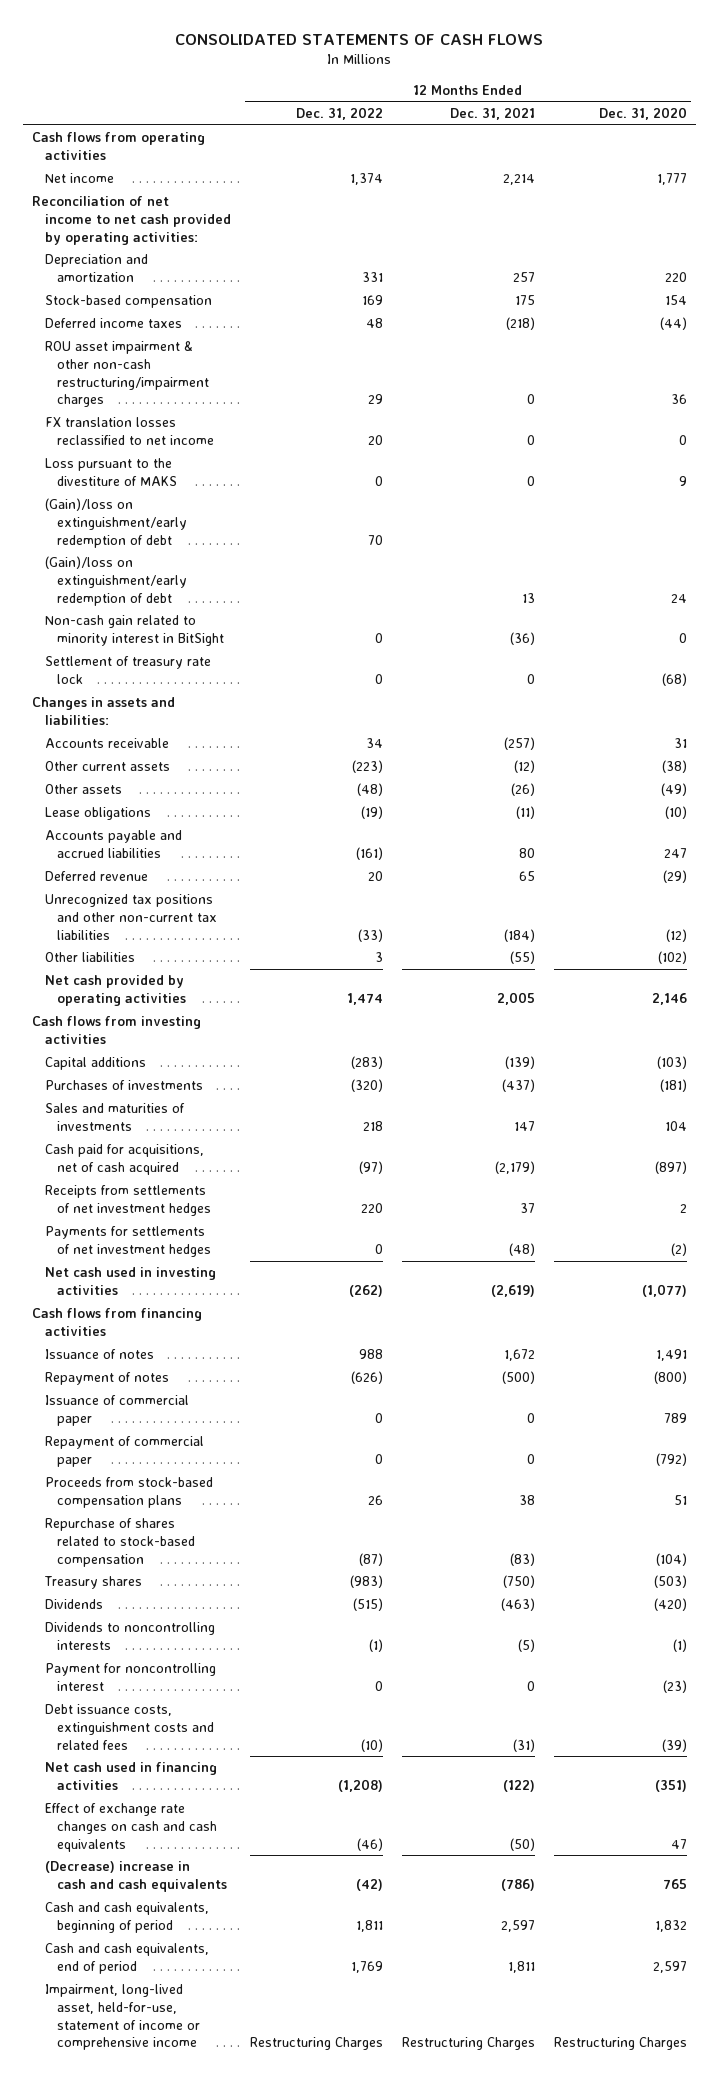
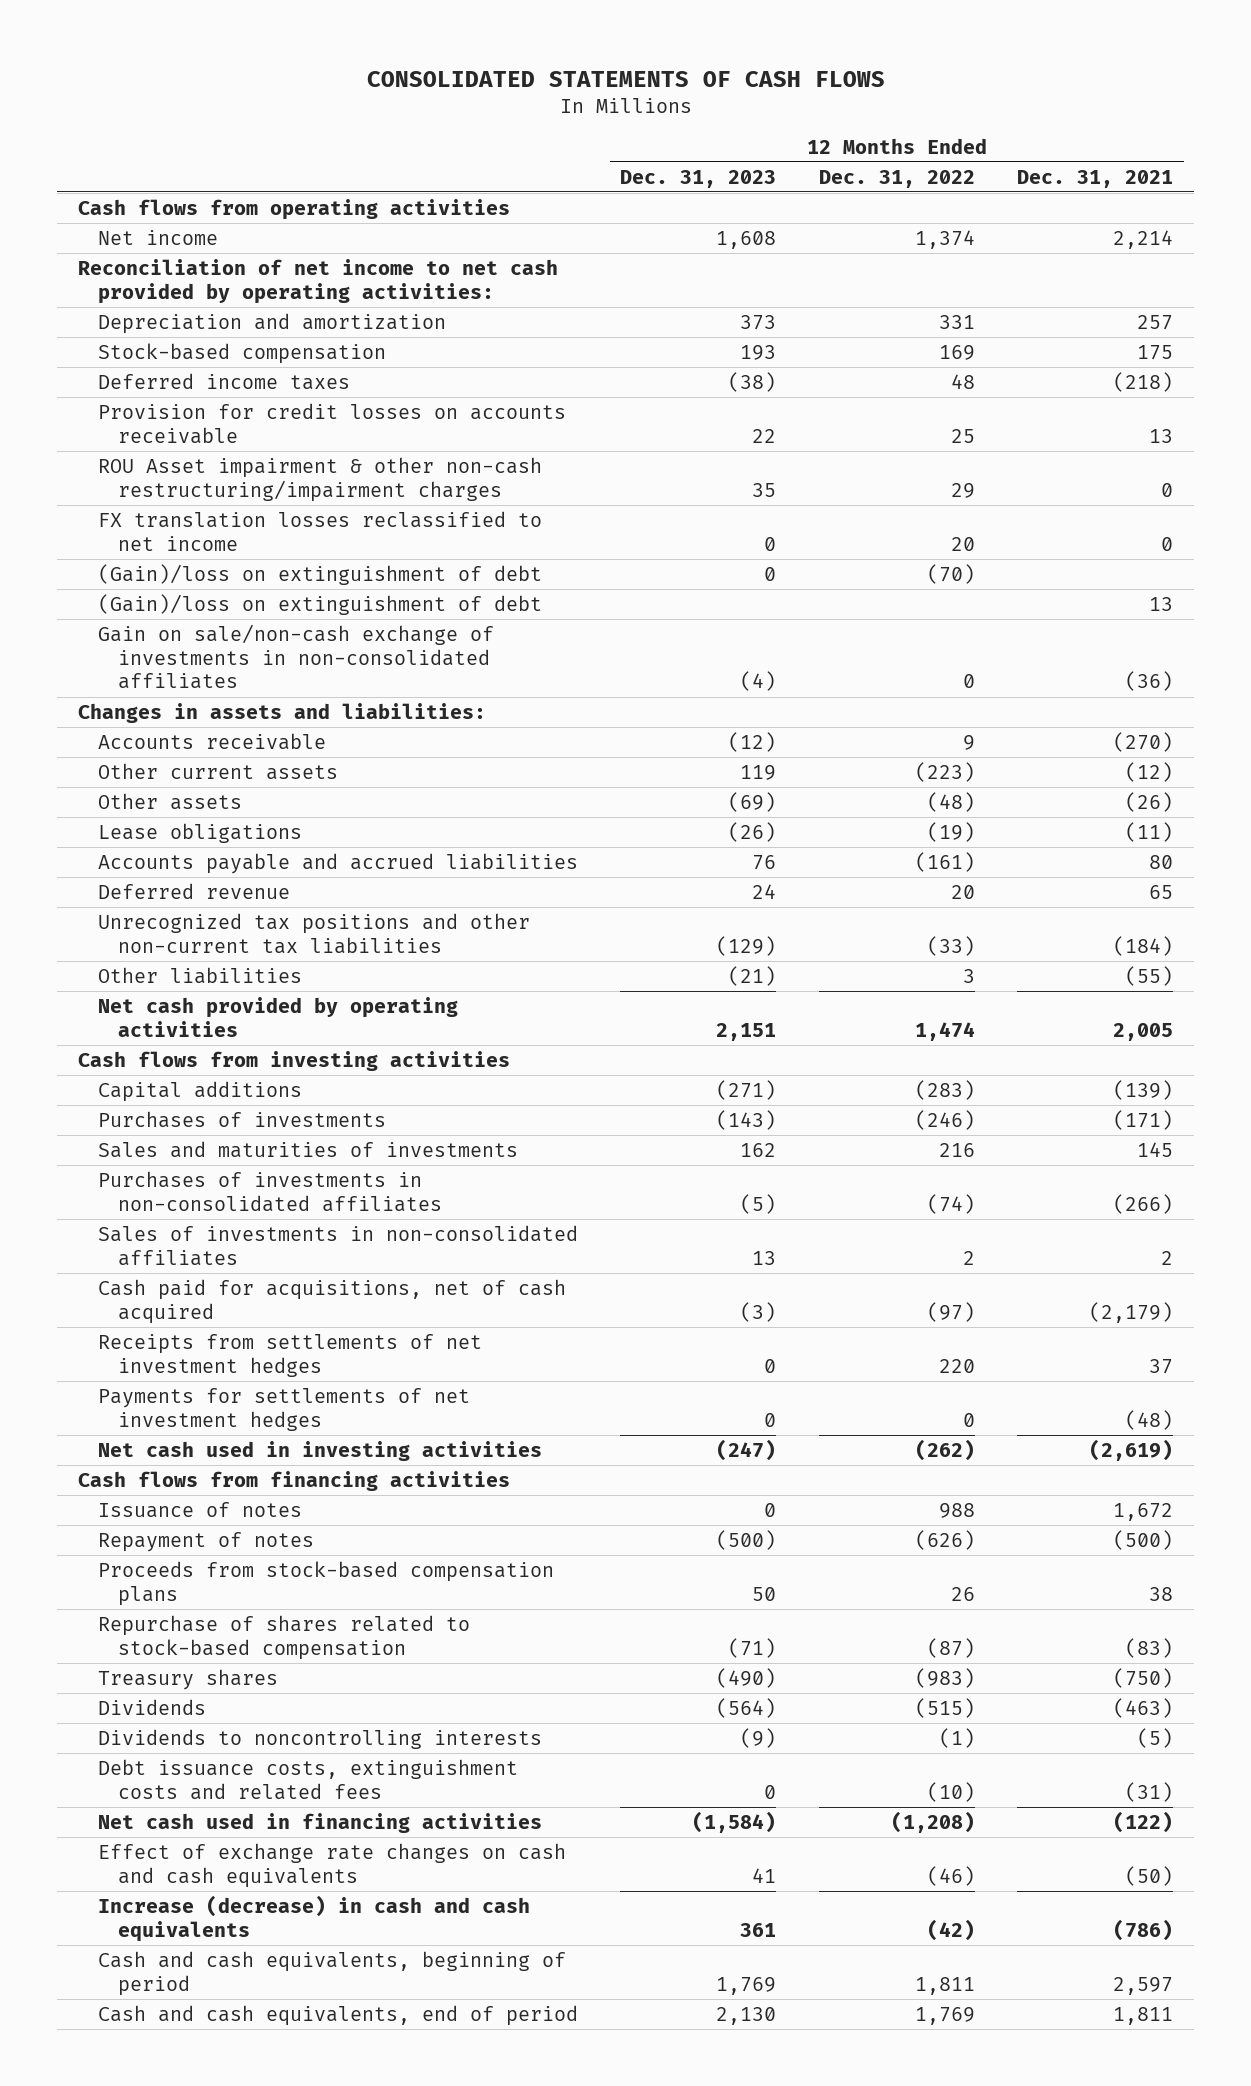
- | 12 Months Ended Dec. 31, 2022 | 12 Months Ended Dec. 31, 2021 | 12 Months Ended Dec. 31, 2020
+ | 12 Months Ended Dec. 31, 2023 | 12 Months Ended Dec. 31, 2022 | 12 Months Ended Dec. 31, 2021
- ROU asset impairment & other non-cash restructuring/impairment charges | 29 | 0 | 36
+ Provision for credit losses on accounts receivable | 22 | 25 | 13
+ ROU Asset impairment & other non-cash restructuring/impairment charges | 35 | 29 | 0
- Loss pursuant to the divestiture of MAKS | 0 | 0 | 9
- (Gain)/loss on extinguishment/early redemption of debt | 70 | |
- (Gain)/loss on extinguishment/early redemption of debt | | 13 | 24
- Non-cash gain related to minority interest in BitSight | 0 | (36) | 0
- Settlement of treasury rate lock | 0 | 0 | (68)
+ (Gain)/loss on extinguishment of debt | 0 | (70) |
+ (Gain)/loss on extinguishment of debt | | | 13
+ Gain on sale/non-cash exchange of investments in non-consolidated affiliates | (4) | 0 | (36)
- Accounts receivable | 34 | (257) | 31
+ Accounts receivable | (12) | 9 | (270)
- Purchases of investments | (320) | (437) | (181)
- Sales and maturities of investments | 218 | 147 | 104
+ Purchases of investments | (143) | (246) | (171)
+ Sales and maturities of investments | 162 | 216 | 145
+ Purchases of investments in non-consolidated affiliates | (5) | (74) | (266)
+ Sales of investments in non-consolidated affiliates | 13 | 2 | 2
- Issuance of commercial paper | 0 | 0 | 789
- Repayment of commercial paper | 0 | 0 | (792)
- Payment for noncontrolling interest | 0 | 0 | (23)
- (Decrease) increase in cash and cash equivalents | (42) | (786) | 765
+ Increase (decrease) in cash and cash equivalents | 361 | (42) | (786)
- Impairment, long-lived asset, held-for-use, statement of income or comprehensive income | Restructuring Charges | Restructuring Charges | Restructuring Charges

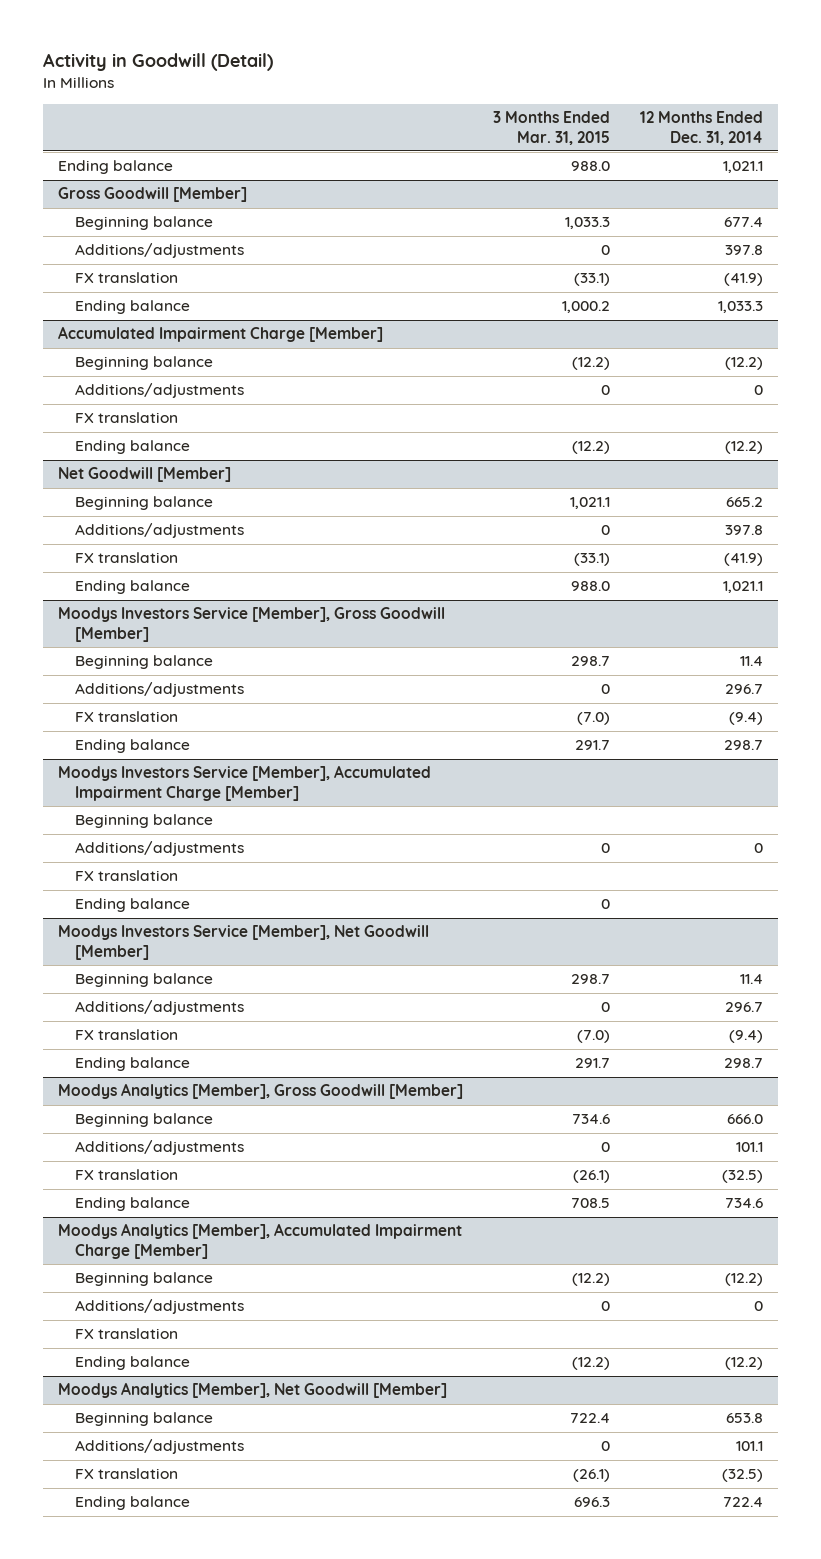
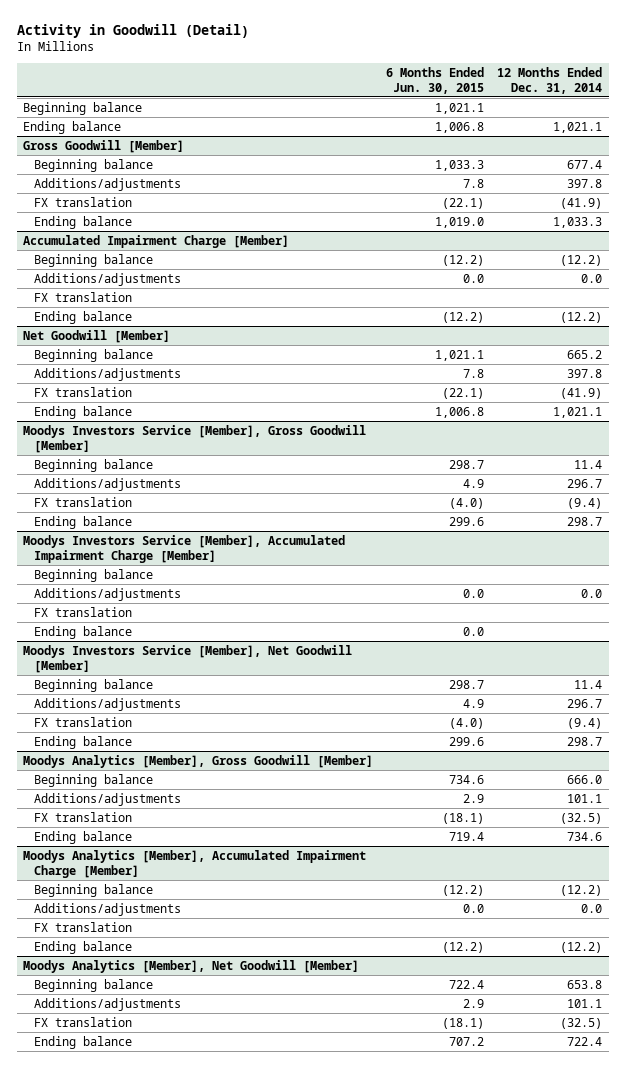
- | 3 Months Ended Mar. 31, 2015 | 12 Months Ended Dec. 31, 2014
+ | 6 Months Ended Jun. 30, 2015 | 12 Months Ended Dec. 31, 2014
+ Beginning balance | 1,021.1 |
@ Accumulated Impairment Charge [Member]
- Additions/adjustments | 0 | 0
+ Additions/adjustments | 0.0 | 0.0
@ Moodys Investors Service [Member], Accumulated Impairment Charge [Member]
- Additions/adjustments | 0 | 0
+ Additions/adjustments | 0.0 | 0.0
@ Moodys Analytics [Member], Accumulated Impairment Charge [Member]
- Additions/adjustments | 0 | 0
+ Additions/adjustments | 0.0 | 0.0

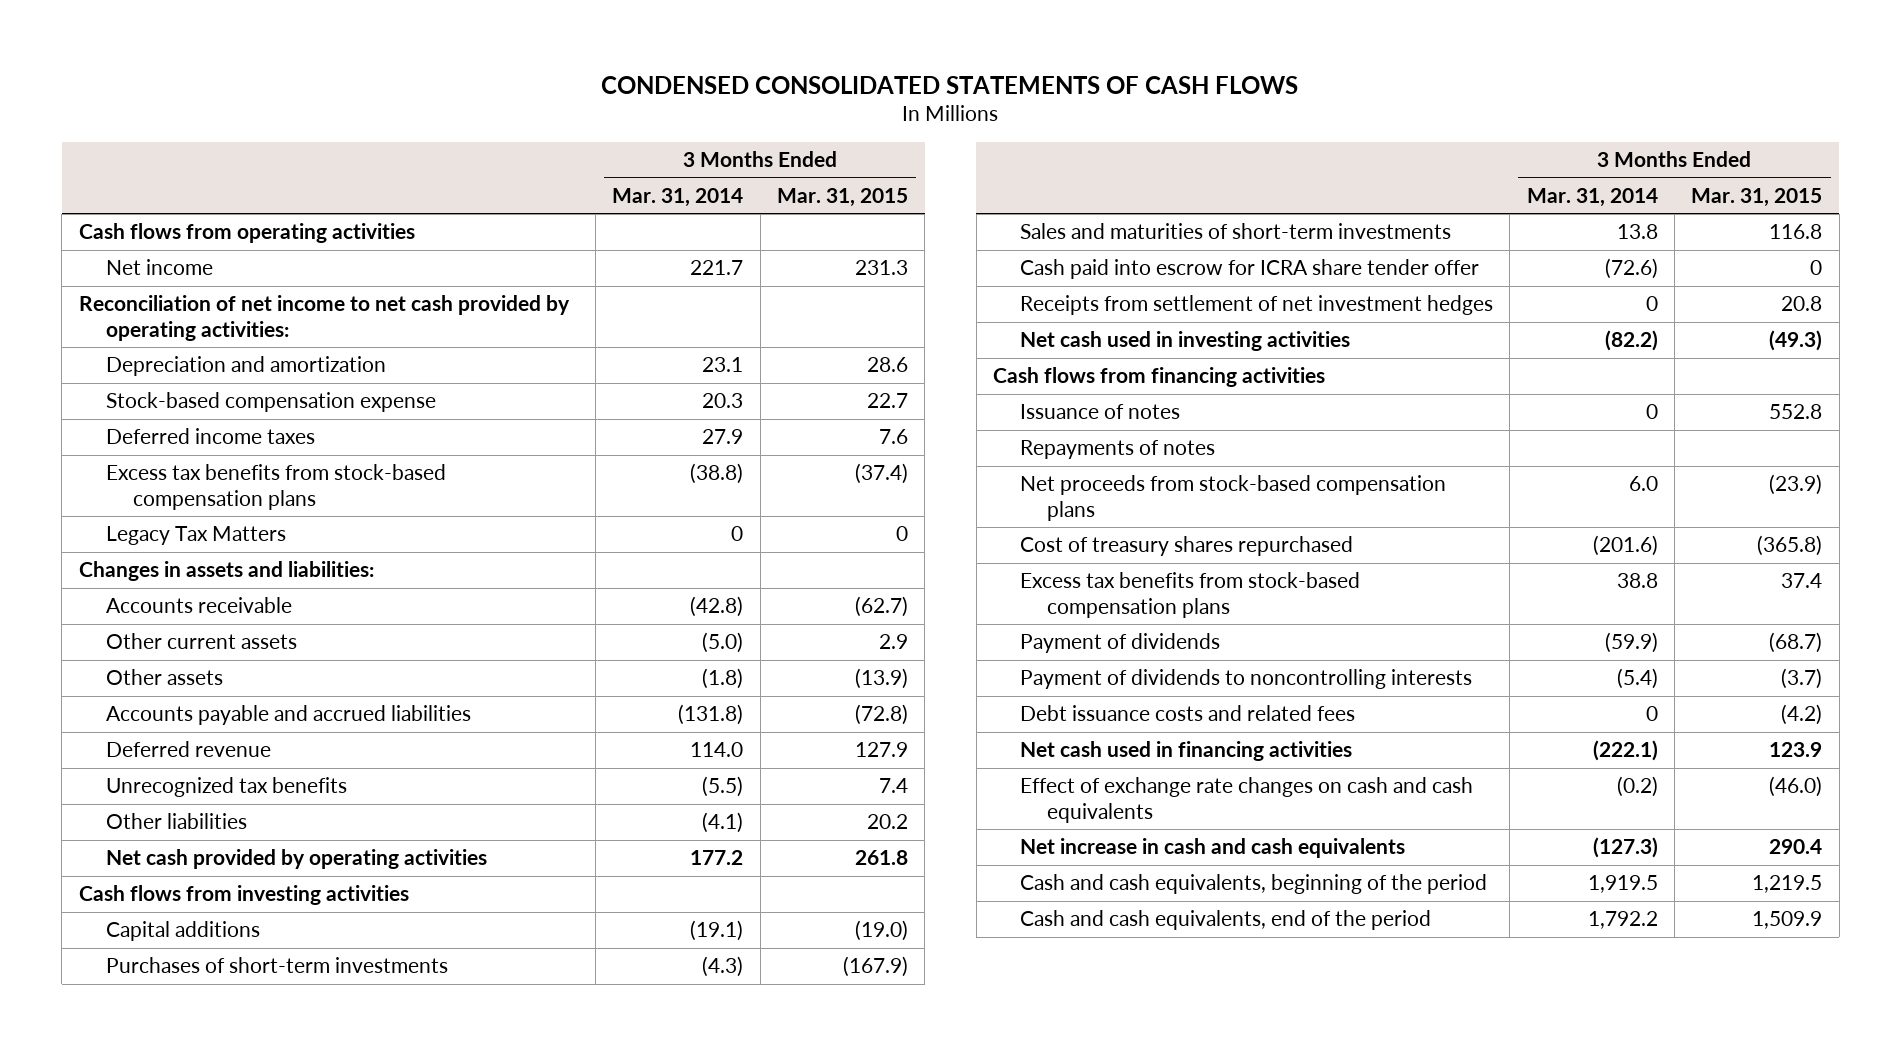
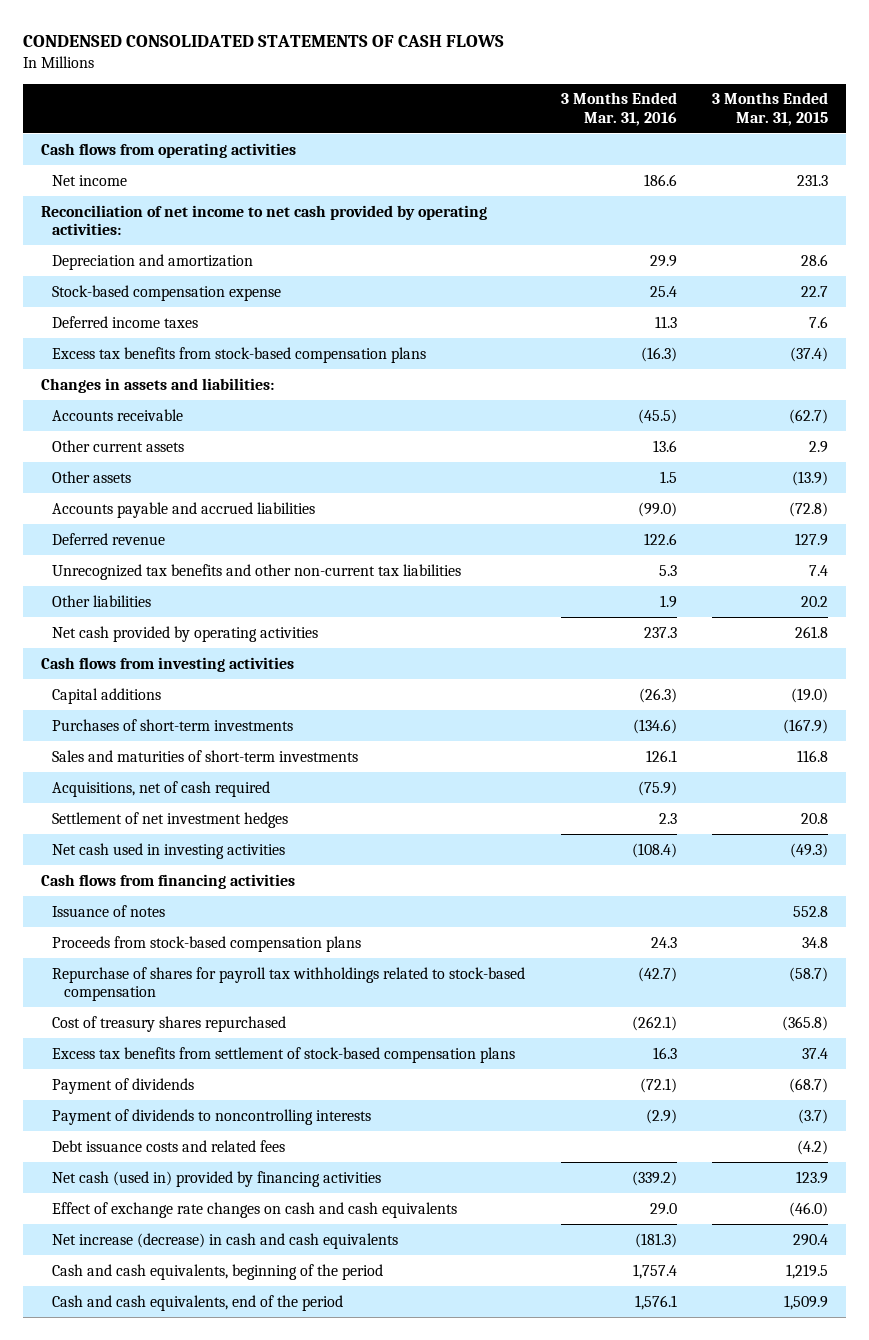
- | 3 Months Ended Mar. 31, 2014 | 3 Months Ended Mar. 31, 2015
+ | 3 Months Ended Mar. 31, 2016 | 3 Months Ended Mar. 31, 2015
- Legacy Tax Matters | 0 | 0
- Unrecognized tax benefits | (5.5) | 7.4
+ Unrecognized tax benefits and other non-current tax liabilities | 5.3 | 7.4
- Cash paid into escrow for ICRA share tender offer | (72.6) | 0
- Receipts from settlement of net investment hedges | 0 | 20.8
+ Acquisitions, net of cash required | (75.9) |
+ Settlement of net investment hedges | 2.3 | 20.8
- Repayments of notes
- Net proceeds from stock-based compensation plans | 6.0 | (23.9)
+ Proceeds from stock-based compensation plans | 24.3 | 34.8
+ Repurchase of shares for payroll tax withholdings related to stock-based compensation | (42.7) | (58.7)
- Excess tax benefits from stock-based compensation plans | 38.8 | 37.4
+ Excess tax benefits from settlement of stock-based compensation plans | 16.3 | 37.4
- Net cash used in financing activities | (222.1) | 123.9
+ Net cash (used in) provided by financing activities | (339.2) | 123.9
- Net increase in cash and cash equivalents | (127.3) | 290.4
+ Net increase (decrease) in cash and cash equivalents | (181.3) | 290.4

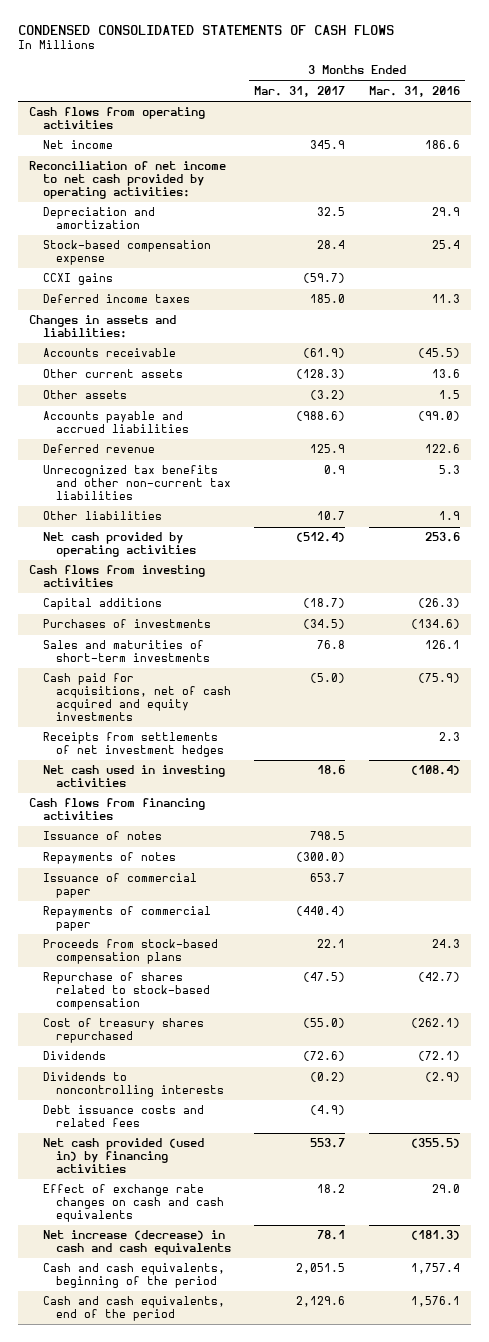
- | 3 Months Ended Mar. 31, 2016 | 3 Months Ended Mar. 31, 2015
+ | 3 Months Ended Mar. 31, 2017 | 3 Months Ended Mar. 31, 2016
+ CCXI gains | (59.7) |
- Excess tax benefits from stock-based compensation plans | (16.3) | (37.4)
- Net cash provided by operating activities | 237.3 | 261.8
+ Net cash provided by operating activities | (512.4) | 253.6
- Purchases of short-term investments | (134.6) | (167.9)
+ Purchases of investments | (34.5) | (134.6)
- Acquisitions, net of cash required | (75.9) |
- Settlement of net investment hedges | 2.3 | 20.8
+ Cash paid for acquisitions, net of cash acquired and equity investments | (5.0) | (75.9)
+ Receipts from settlements of net investment hedges | | 2.3
+ Repayments of notes | (300.0) |
+ Issuance of commercial paper | 653.7 |
+ Repayments of commercial paper | (440.4) |
- Repurchase of shares for payroll tax withholdings related to stock-based compensation | (42.7) | (58.7)
+ Repurchase of shares related to stock-based compensation | (47.5) | (42.7)
- Excess tax benefits from settlement of stock-based compensation plans | 16.3 | 37.4
- Payment of dividends | (72.1) | (68.7)
- Payment of dividends to noncontrolling interests | (2.9) | (3.7)
+ Dividends | (72.6) | (72.1)
+ Dividends to noncontrolling interests | (0.2) | (2.9)
- Net cash (used in) provided by financing activities | (339.2) | 123.9
+ Net cash provided (used in) by financing activities | 553.7 | (355.5)

